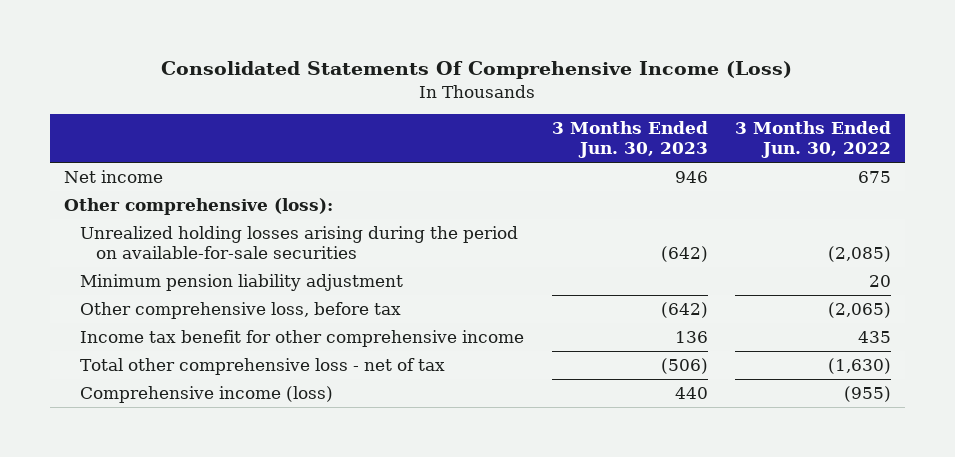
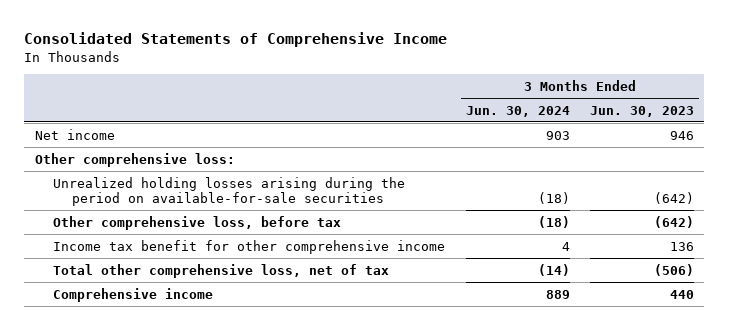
- Consolidated Statements Of Comprehensive Income (Loss)
+ Consolidated Statements of Comprehensive Income
- | 3 Months Ended Jun. 30, 2023 | 3 Months Ended Jun. 30, 2022
+ | 3 Months Ended Jun. 30, 2024 | 3 Months Ended Jun. 30, 2023
- Other comprehensive (loss):
+ Other comprehensive loss:
- Minimum pension liability adjustment | | 20
- Total other comprehensive loss - net of tax | (506) | (1,630)
- Comprehensive income (loss) | 440 | (955)
+ Total other comprehensive loss, net of tax | (14) | (506)
+ Comprehensive income | 889 | 440

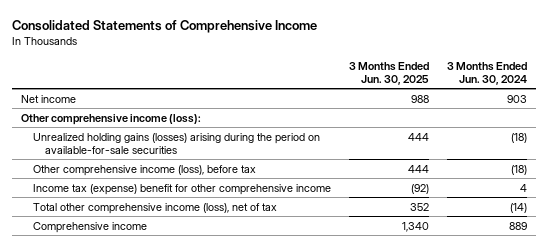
- | 3 Months Ended Jun. 30, 2024 | 3 Months Ended Jun. 30, 2023
+ | 3 Months Ended Jun. 30, 2025 | 3 Months Ended Jun. 30, 2024
- Other comprehensive loss:
- Unrealized holding losses arising during the period on available-for-sale securities | (18) | (642)
- Other comprehensive loss, before tax | (18) | (642)
- Income tax benefit for other comprehensive income | 4 | 136
- Total other comprehensive loss, net of tax | (14) | (506)
+ Other comprehensive income (loss):
+ Unrealized holding gains (losses) arising during the period on available-for-sale securities | 444 | (18)
+ Other comprehensive income (loss), before tax | 444 | (18)
+ Income tax (expense) benefit for other comprehensive income | (92) | 4
+ Total other comprehensive income (loss), net of tax | 352 | (14)

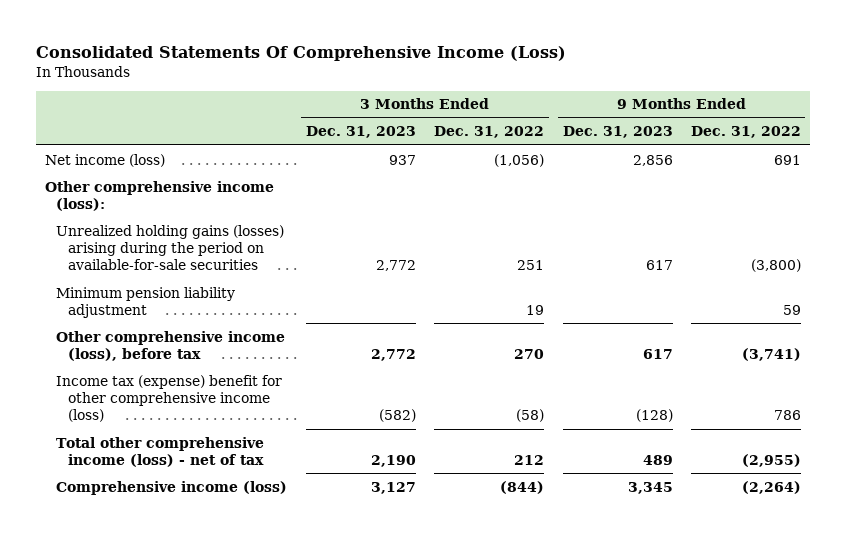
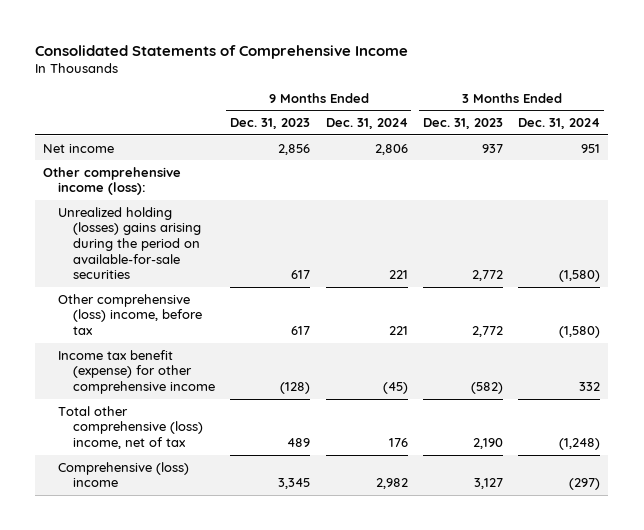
- Consolidated Statements Of Comprehensive Income (Loss)
+ Consolidated Statements of Comprehensive Income
- | 3 Months Ended Dec. 31, 2023 | 3 Months Ended Dec. 31, 2022 | 9 Months Ended Dec. 31, 2023 | 9 Months Ended Dec. 31, 2022
+ | 9 Months Ended Dec. 31, 2023 | 9 Months Ended Dec. 31, 2024 | 3 Months Ended Dec. 31, 2023 | 3 Months Ended Dec. 31, 2024
- Net income (loss) | 937 | (1,056) | 2,856 | 691
+ Net income | 2,856 | 2,806 | 937 | 951
- Unrealized holding gains (losses) arising during the period on available-for-sale securities | 2,772 | 251 | 617 | (3,800)
- Minimum pension liability adjustment | | 19 | | 59
- Other comprehensive income (loss), before tax | 2,772 | 270 | 617 | (3,741)
- Income tax (expense) benefit for other comprehensive income (loss) | (582) | (58) | (128) | 786
- Total other comprehensive income (loss) - net of tax | 2,190 | 212 | 489 | (2,955)
- Comprehensive income (loss) | 3,127 | (844) | 3,345 | (2,264)
+ Unrealized holding (losses) gains arising during the period on available-for-sale securities | 617 | 221 | 2,772 | (1,580)
+ Other comprehensive (loss) income, before tax | 617 | 221 | 2,772 | (1,580)
+ Income tax benefit (expense) for other comprehensive income | (128) | (45) | (582) | 332
+ Total other comprehensive (loss) income, net of tax | 489 | 176 | 2,190 | (1,248)
+ Comprehensive (loss) income | 3,345 | 2,982 | 3,127 | (297)

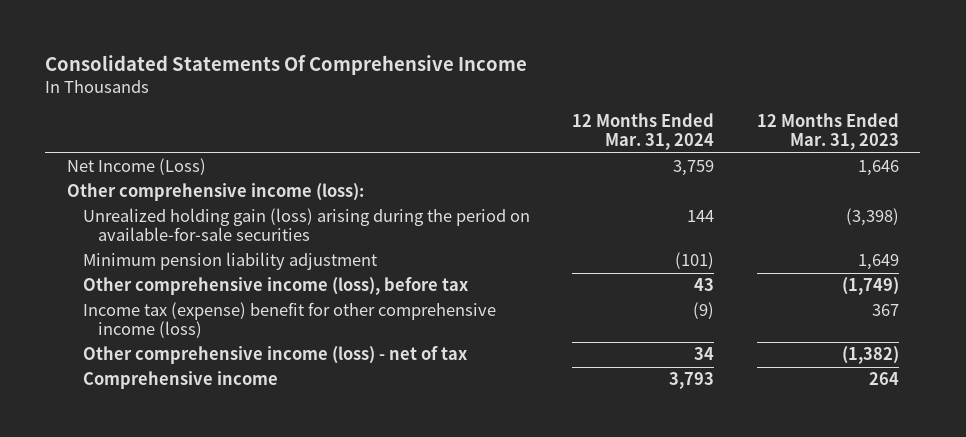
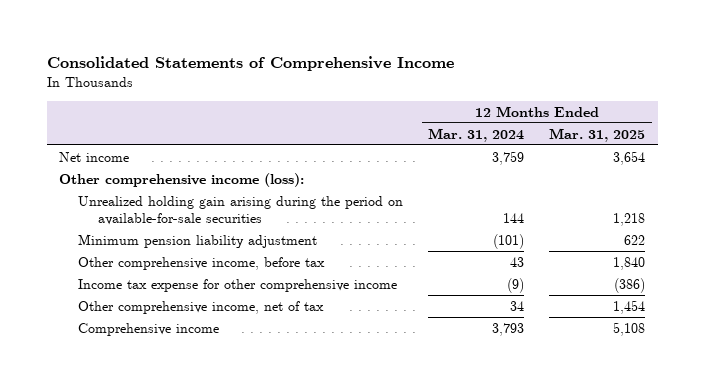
- Consolidated Statements Of Comprehensive Income
+ Consolidated Statements of Comprehensive Income
- | 12 Months Ended Mar. 31, 2024 | 12 Months Ended Mar. 31, 2023
+ | 12 Months Ended Mar. 31, 2024 | 12 Months Ended Mar. 31, 2025
- Net Income (Loss) | 3,759 | 1,646
+ Net income | 3,759 | 3,654
- Unrealized holding gain (loss) arising during the period on available-for-sale securities | 144 | (3,398)
+ Unrealized holding gain arising during the period on available-for-sale securities | 144 | 1,218
- Other comprehensive income (loss), before tax | 43 | (1,749)
- Income tax (expense) benefit for other comprehensive income (loss) | (9) | 367
- Other comprehensive income (loss) - net of tax | 34 | (1,382)
+ Other comprehensive income, before tax | 43 | 1,840
+ Income tax expense for other comprehensive income | (9) | (386)
+ Other comprehensive income, net of tax | 34 | 1,454

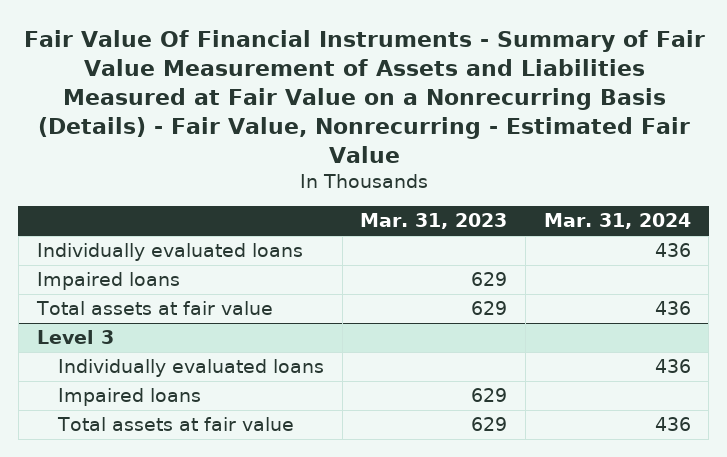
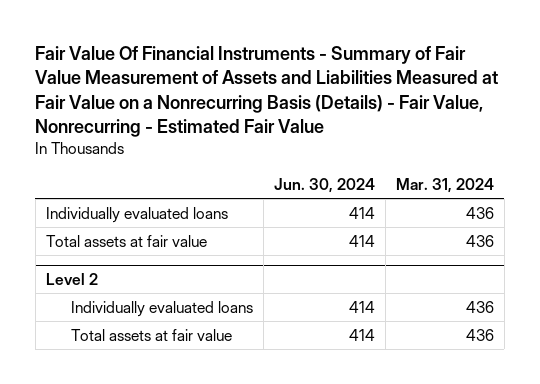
- | Mar. 31, 2023 | Mar. 31, 2024
+ | Jun. 30, 2024 | Mar. 31, 2024
- Impaired loans | 629 |
- Level 3
+ Level 2
- Impaired loans | 629 |

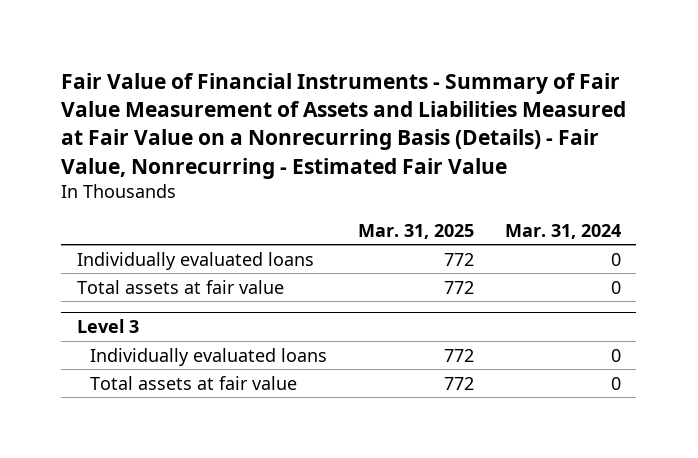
- Fair Value Of Financial Instruments - Summary of Fair Value Measurement of Assets and Liabilities Measured at Fair Value on a Nonrecurring Basis (Details) - Fair Value, Nonrecurring - Estimated Fair Value
+ Fair Value of Financial Instruments - Summary of Fair Value Measurement of Assets and Liabilities Measured at Fair Value on a Nonrecurring Basis (Details) - Fair Value, Nonrecurring - Estimated Fair Value
- | Jun. 30, 2024 | Mar. 31, 2024
+ | Mar. 31, 2025 | Mar. 31, 2024
- Individually evaluated loans | 414 | 436
- Total assets at fair value | 414 | 436
- Level 2
- Individually evaluated loans | 414 | 436
- Total assets at fair value | 414 | 436
+ Individually evaluated loans | 772 | 0
+ Total assets at fair value | 772 | 0
+ Level 3
+ Individually evaluated loans | 772 | 0
+ Total assets at fair value | 772 | 0

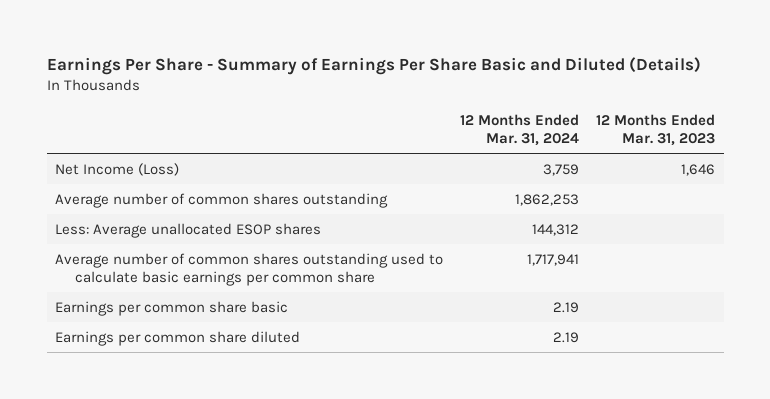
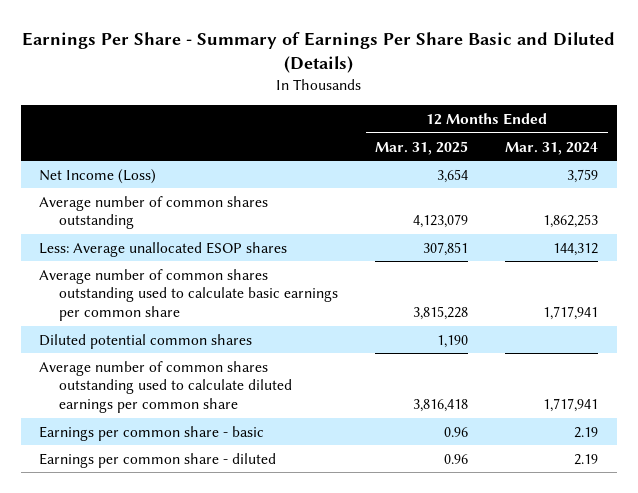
- | 12 Months Ended Mar. 31, 2024 | 12 Months Ended Mar. 31, 2023
+ | 12 Months Ended Mar. 31, 2025 | 12 Months Ended Mar. 31, 2024
- Earnings per common share basic | 2.19 |
- Earnings per common share diluted | 2.19 |
+ Diluted potential common shares | 1,190 |
+ Average number of common shares outstanding used to calculate diluted earnings per common share | 3,816,418 | 1,717,941
+ Earnings per common share - basic | 0.96 | 2.19
+ Earnings per common share - diluted | 0.96 | 2.19

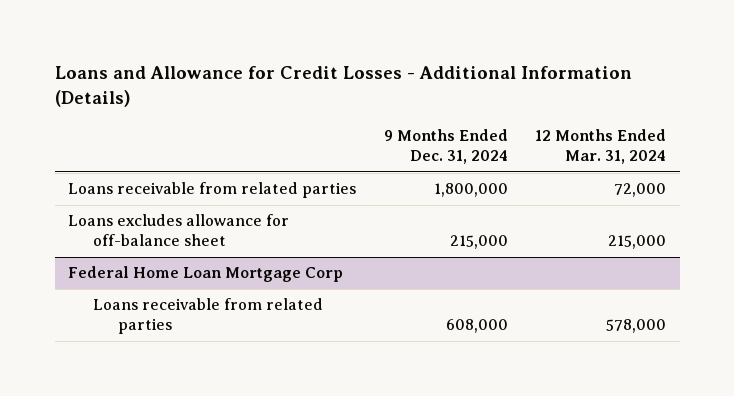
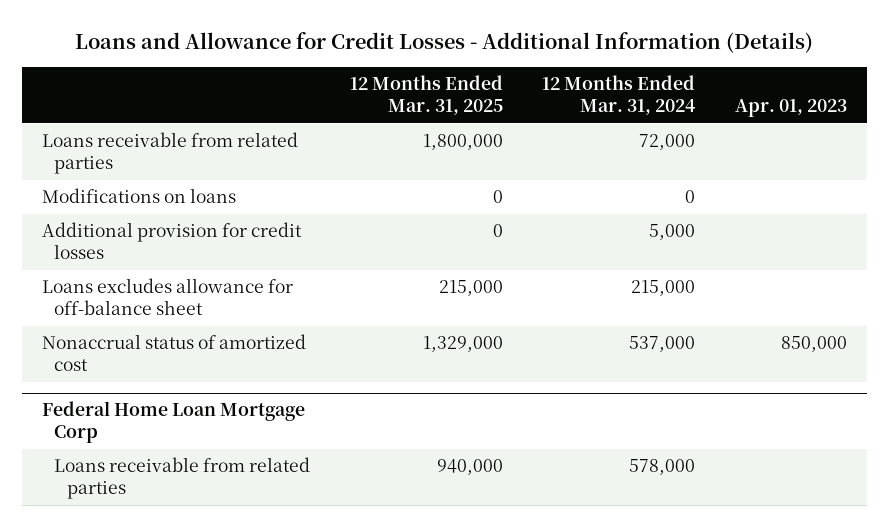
- | 9 Months Ended Dec. 31, 2024 | 12 Months Ended Mar. 31, 2024
+ | 12 Months Ended Mar. 31, 2025 | 12 Months Ended Mar. 31, 2024 | Apr. 01, 2023
+ Modifications on loans | 0 | 0 |
+ Additional provision for credit losses | 0 | 5,000 |
+ Nonaccrual status of amortized cost | 1,329,000 | 537,000 | 850,000

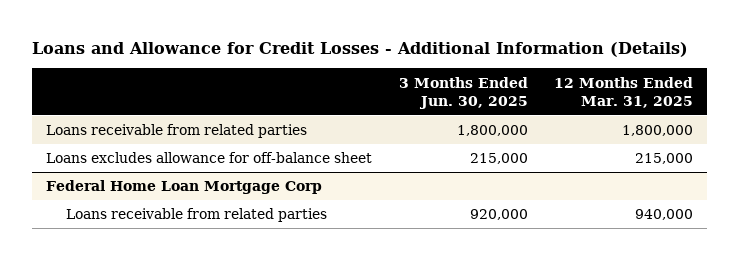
- | 12 Months Ended Mar. 31, 2025 | 12 Months Ended Mar. 31, 2024 | Apr. 01, 2023
+ | 3 Months Ended Jun. 30, 2025 | 12 Months Ended Mar. 31, 2025
- Modifications on loans | 0 | 0 |
- Additional provision for credit losses | 0 | 5,000 |
- Nonaccrual status of amortized cost | 1,329,000 | 537,000 | 850,000

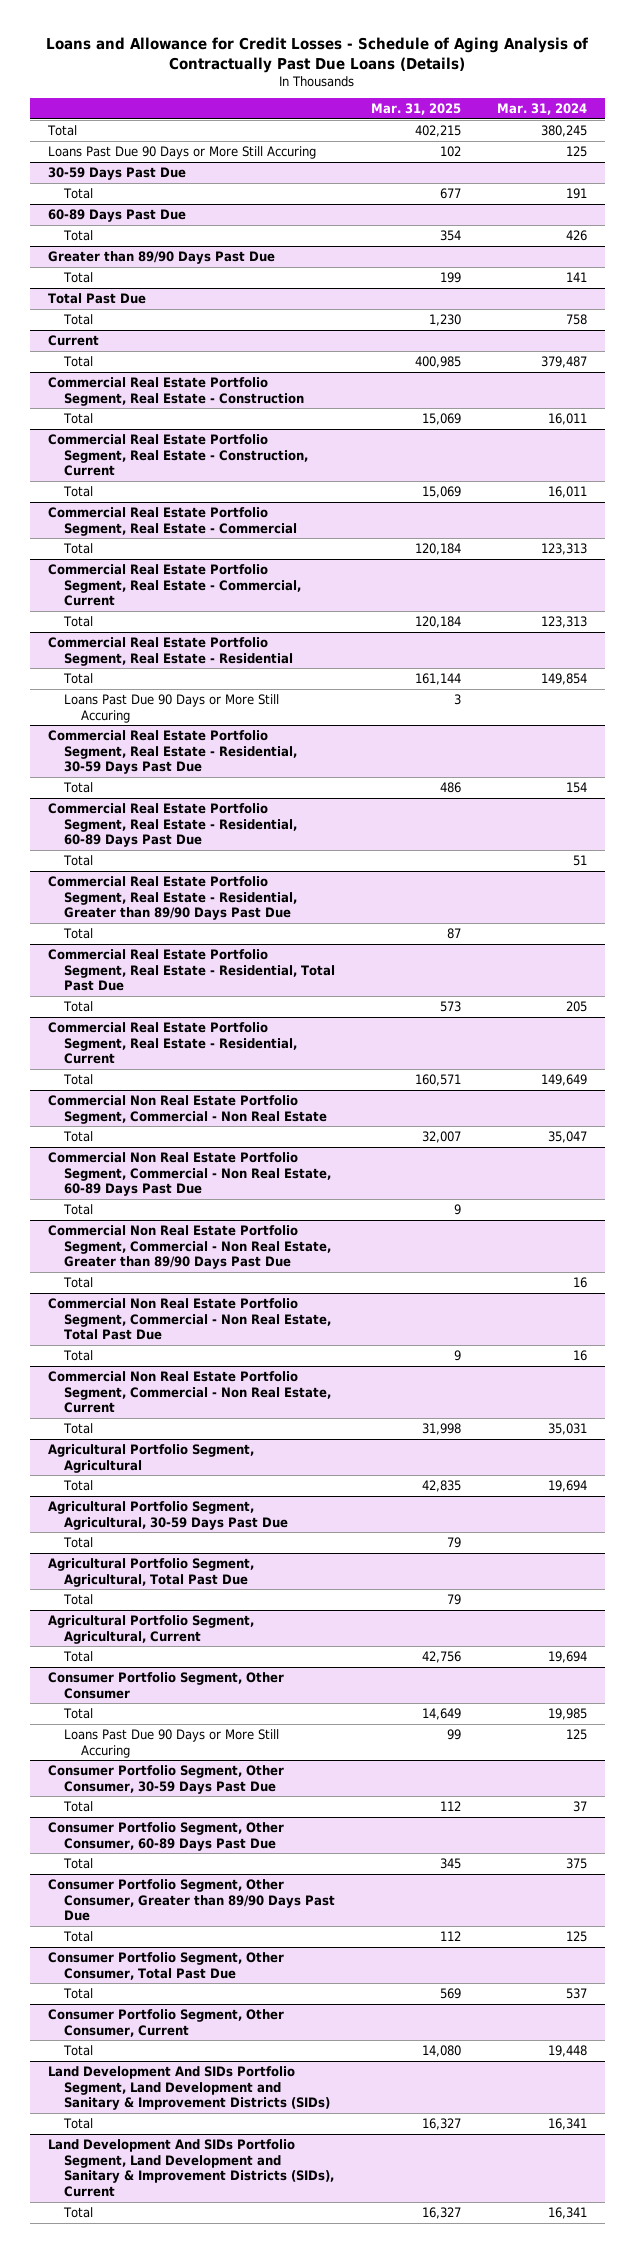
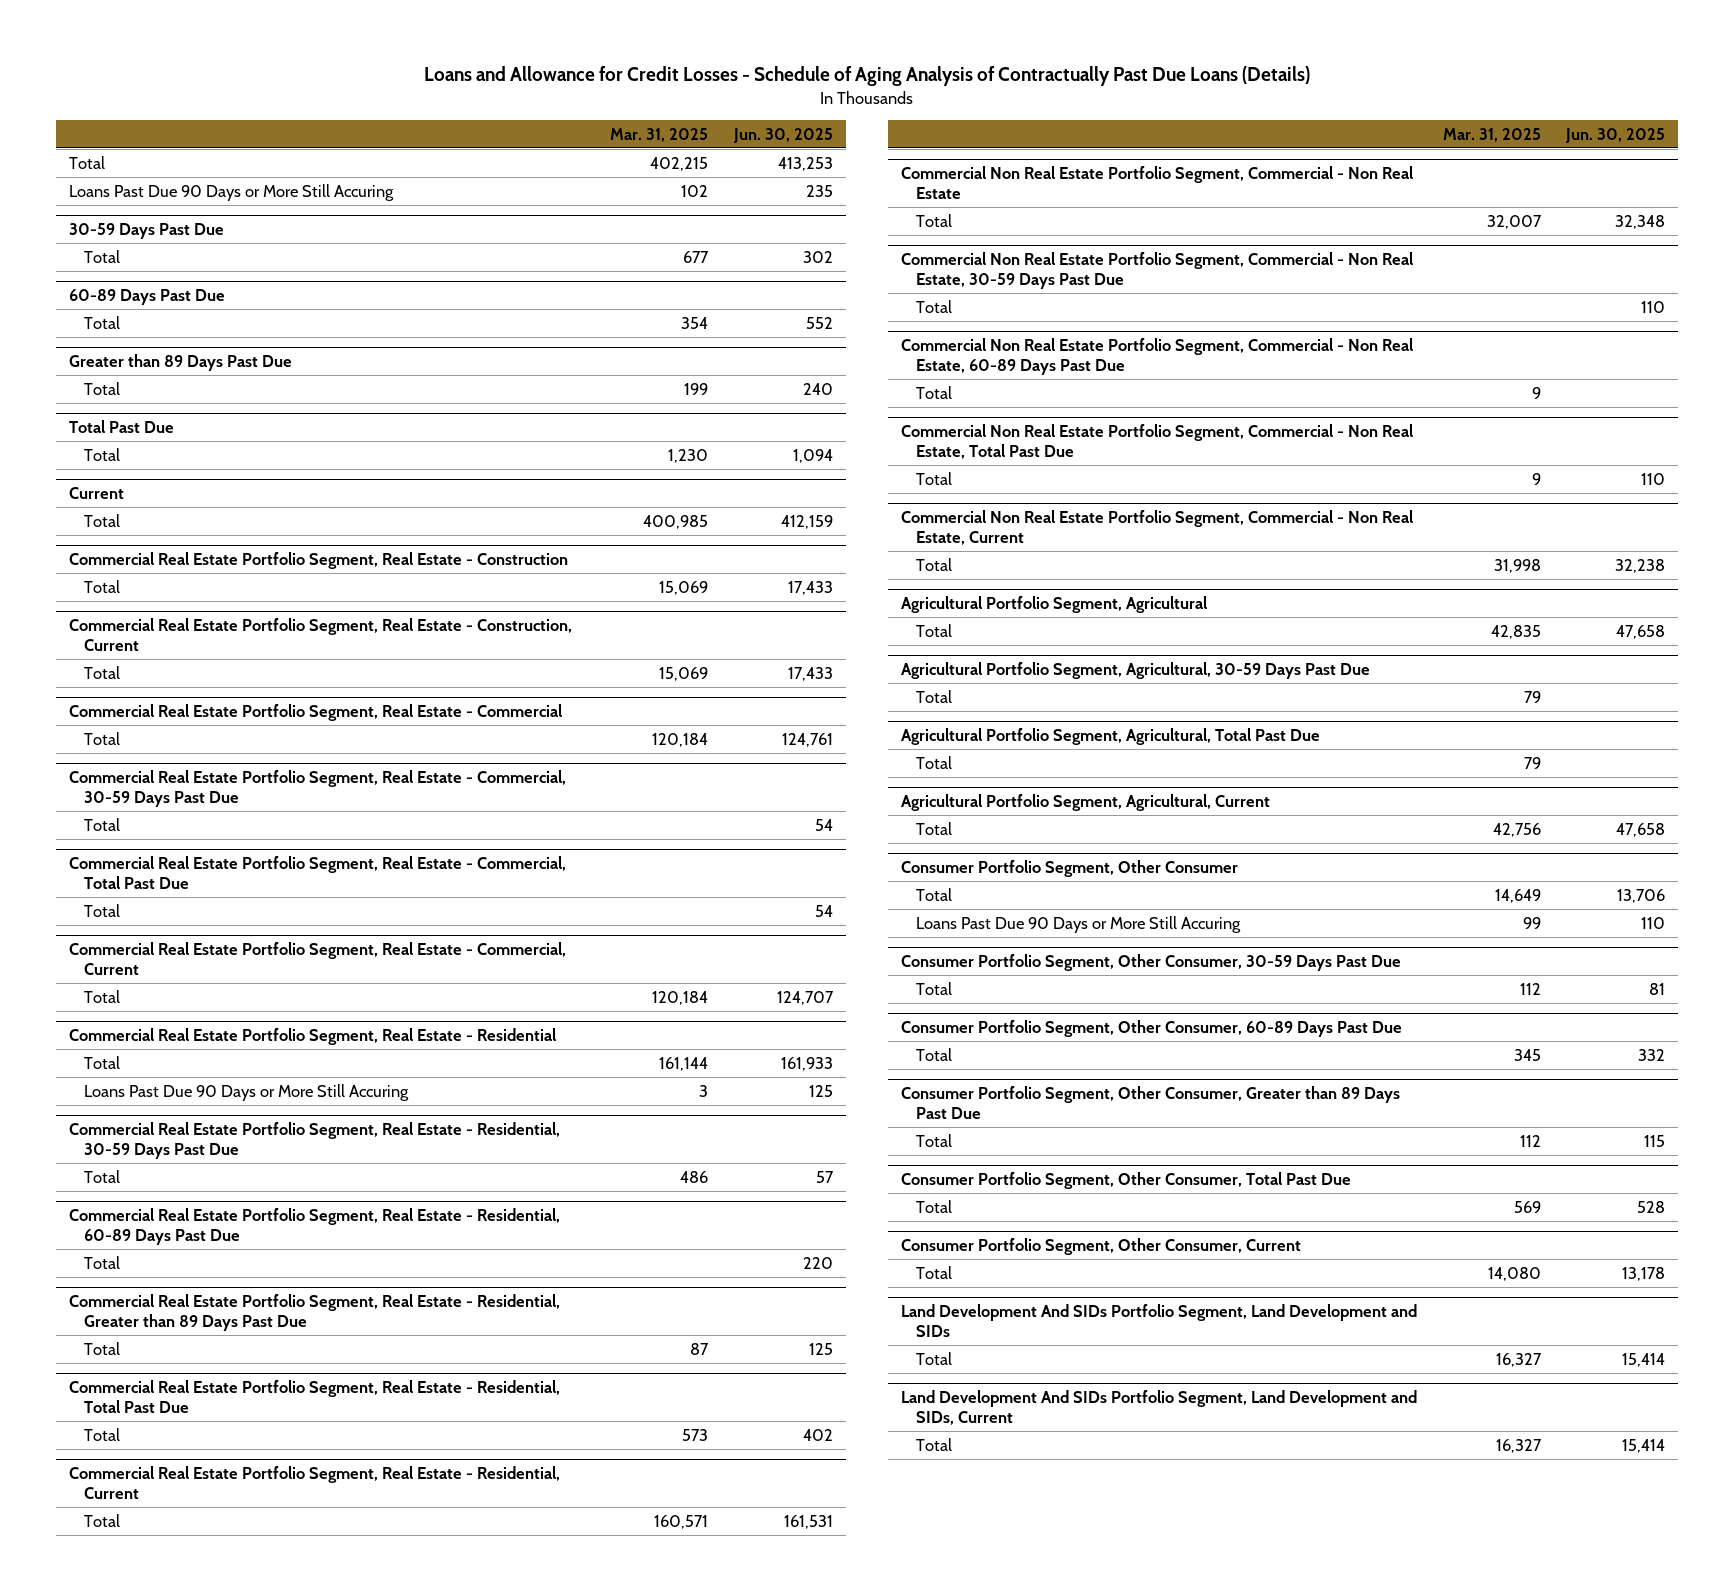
- | Mar. 31, 2025 | Mar. 31, 2024
+ | Mar. 31, 2025 | Jun. 30, 2025
- Greater than 89/90 Days Past Due
+ Greater than 89 Days Past Due
+ Commercial Real Estate Portfolio Segment, Real Estate - Commercial, 30-59 Days Past Due
+ Total | | 54
+ Commercial Real Estate Portfolio Segment, Real Estate - Commercial, Total Past Due
+ Total | | 54
- Commercial Real Estate Portfolio Segment, Real Estate - Residential, Greater than 89/90 Days Past Due
+ Commercial Real Estate Portfolio Segment, Real Estate - Residential, Greater than 89 Days Past Due
+ Commercial Non Real Estate Portfolio Segment, Commercial - Non Real Estate, 30-59 Days Past Due
+ Total | | 110
- Commercial Non Real Estate Portfolio Segment, Commercial - Non Real Estate, Greater than 89/90 Days Past Due
- Total | | 16
- Consumer Portfolio Segment, Other Consumer, Greater than 89/90 Days Past Due
+ Consumer Portfolio Segment, Other Consumer, Greater than 89 Days Past Due
- Land Development And SIDs Portfolio Segment, Land Development and Sanitary & Improvement Districts (SIDs)
+ Land Development And SIDs Portfolio Segment, Land Development and SIDs
- Land Development And SIDs Portfolio Segment, Land Development and Sanitary & Improvement Districts (SIDs), Current
+ Land Development And SIDs Portfolio Segment, Land Development and SIDs, Current

